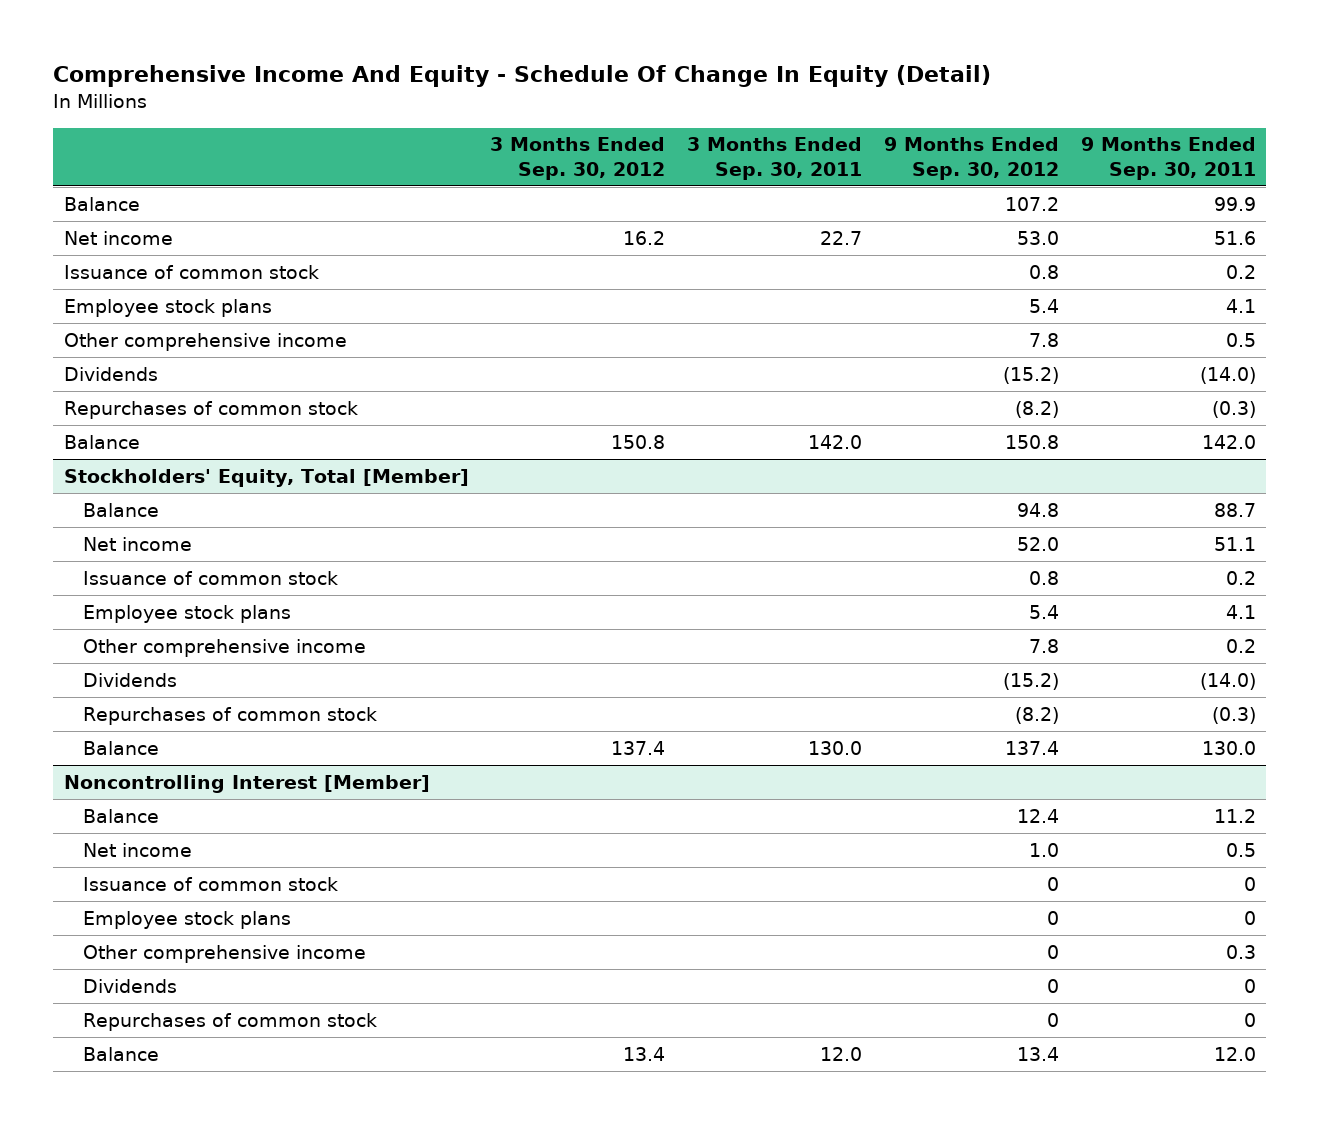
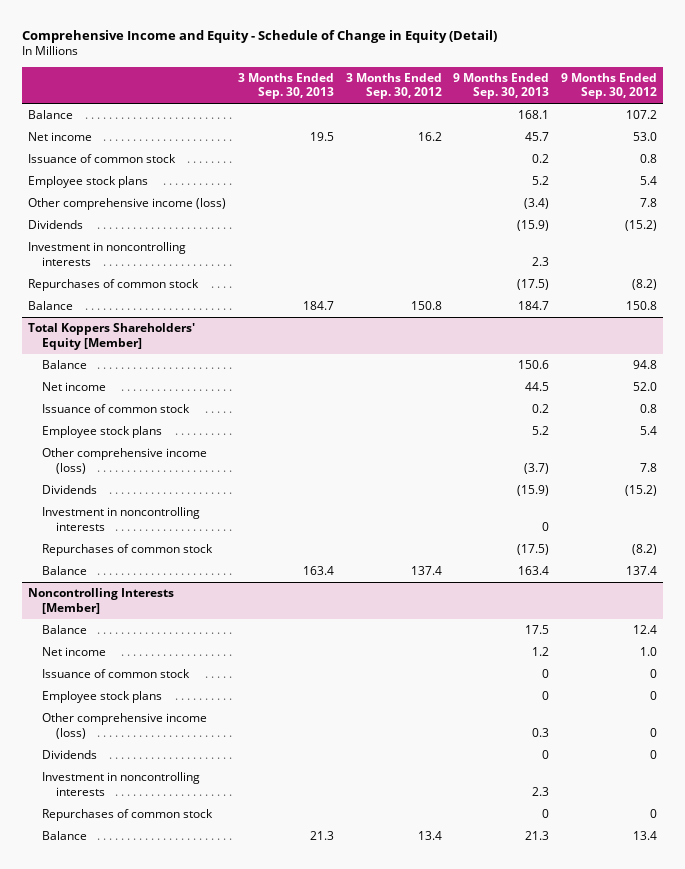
- Comprehensive Income And Equity - Schedule Of Change In Equity (Detail)
+ Comprehensive Income and Equity - Schedule of Change in Equity (Detail)
- | 3 Months Ended Sep. 30, 2012 | 3 Months Ended Sep. 30, 2011 | 9 Months Ended Sep. 30, 2012 | 9 Months Ended Sep. 30, 2011
+ | 3 Months Ended Sep. 30, 2013 | 3 Months Ended Sep. 30, 2012 | 9 Months Ended Sep. 30, 2013 | 9 Months Ended Sep. 30, 2012
- Other comprehensive income | | | 7.8 | 0.5
+ Other comprehensive income (loss) | | | (3.4) | 7.8
+ Investment in noncontrolling interests | | | 2.3 |
- Stockholders' Equity, Total [Member]
+ Total Koppers Shareholders' Equity [Member]
- Other comprehensive income | | | 7.8 | 0.2
+ Other comprehensive income (loss) | | | (3.7) | 7.8
+ Investment in noncontrolling interests | | | 0 |
- Noncontrolling Interest [Member]
+ Noncontrolling Interests [Member]
- Other comprehensive income | | | 0 | 0.3
+ Other comprehensive income (loss) | | | 0.3 | 0
+ Investment in noncontrolling interests | | | 2.3 |

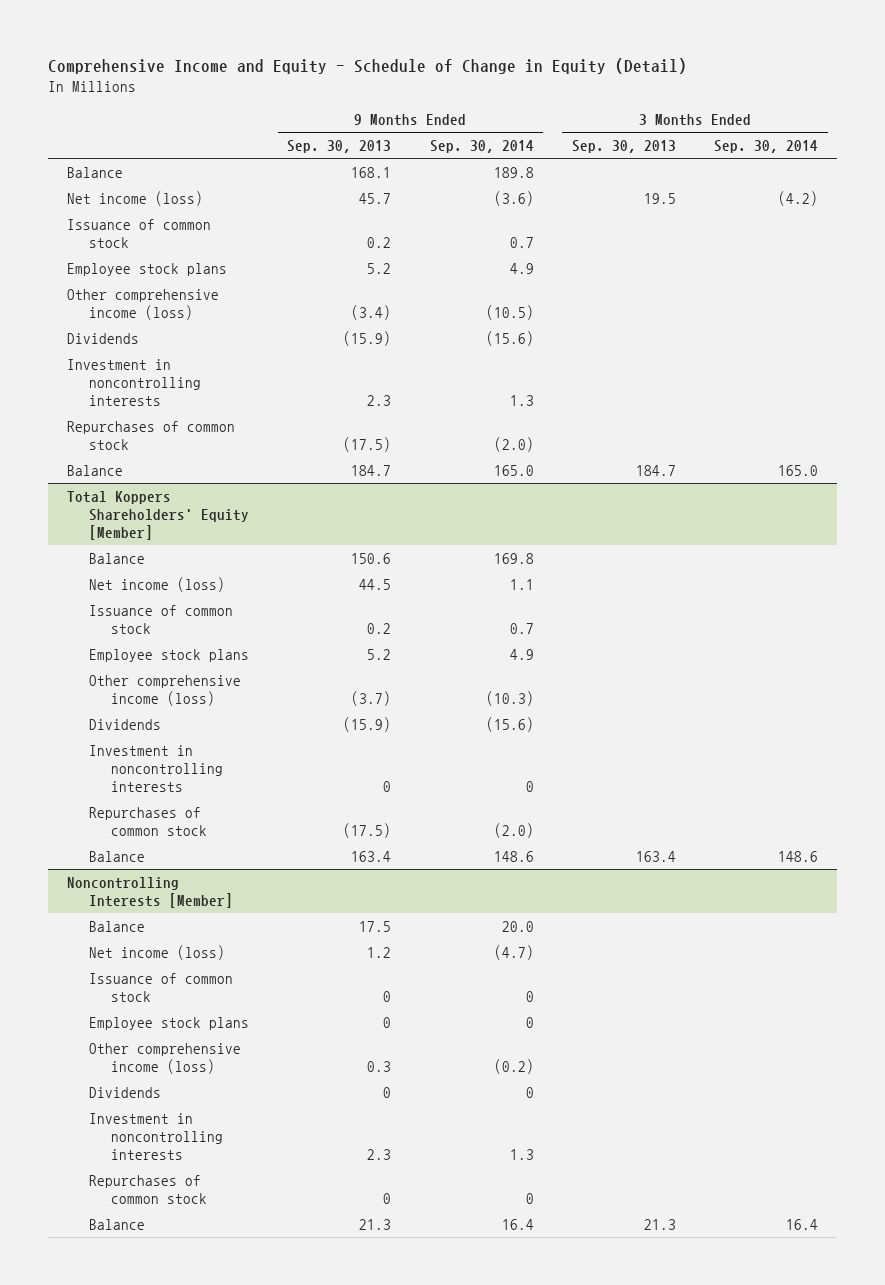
- | 3 Months Ended Sep. 30, 2013 | 3 Months Ended Sep. 30, 2012 | 9 Months Ended Sep. 30, 2013 | 9 Months Ended Sep. 30, 2012
+ | 9 Months Ended Sep. 30, 2013 | 9 Months Ended Sep. 30, 2014 | 3 Months Ended Sep. 30, 2013 | 3 Months Ended Sep. 30, 2014
- Net income | 19.5 | 16.2 | 45.7 | 53.0
+ Net income (loss) | 45.7 | (3.6) | 19.5 | (4.2)
@ Total Koppers Shareholders' Equity [Member]
- Net income | | | 44.5 | 52.0
+ Net income (loss) | 44.5 | 1.1 | |
@ Noncontrolling Interests [Member]
- Net income | | | 1.2 | 1.0
+ Net income (loss) | 1.2 | (4.7) | |

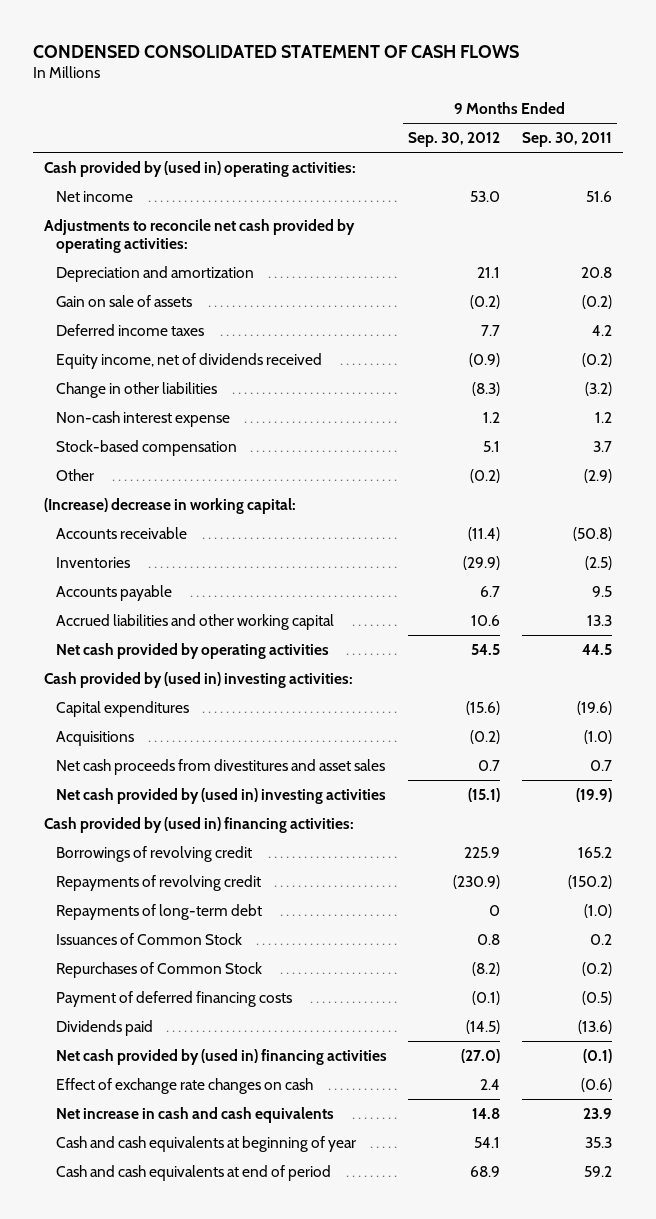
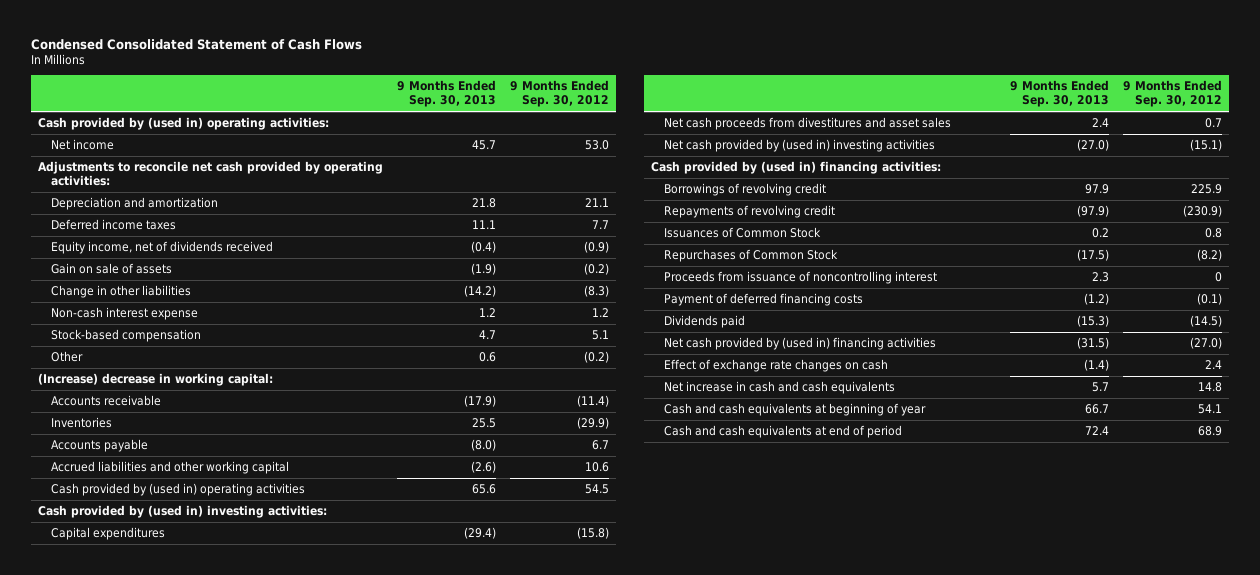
- CONDENSED CONSOLIDATED STATEMENT OF CASH FLOWS
+ Condensed Consolidated Statement of Cash Flows
- | 9 Months Ended Sep. 30, 2012 | 9 Months Ended Sep. 30, 2011
+ | 9 Months Ended Sep. 30, 2013 | 9 Months Ended Sep. 30, 2012
moved down: Gain on sale of assets | (1.9) | (0.2)
- Net cash provided by operating activities | 54.5 | 44.5
+ Cash provided by (used in) operating activities | 65.6 | 54.5
- Capital expenditures | (15.6) | (19.6)
- Acquisitions | (0.2) | (1.0)
+ Capital expenditures | (29.4) | (15.8)
- Repayments of long-term debt | 0 | (1.0)
+ Proceeds from issuance of noncontrolling interest | 2.3 | 0

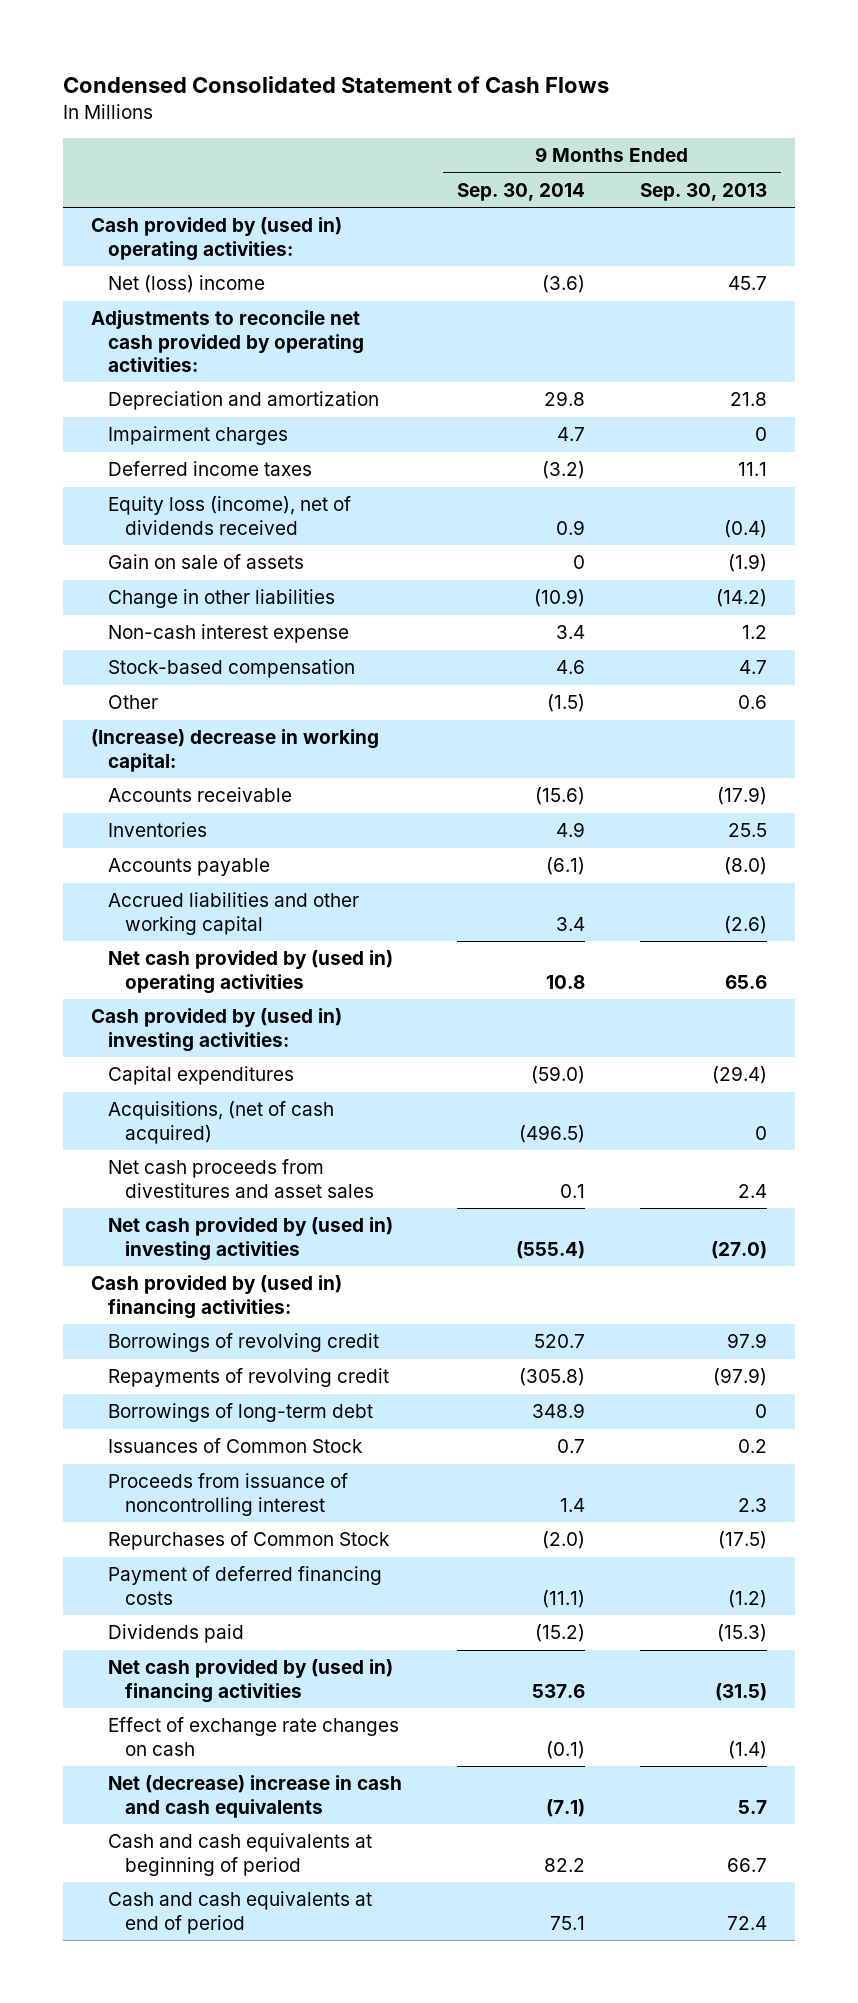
- | 9 Months Ended Sep. 30, 2013 | 9 Months Ended Sep. 30, 2012
+ | 9 Months Ended Sep. 30, 2014 | 9 Months Ended Sep. 30, 2013
- Net income | 45.7 | 53.0
+ Net (loss) income | (3.6) | 45.7
+ Impairment charges | 4.7 | 0
- Equity income, net of dividends received | (0.4) | (0.9)
+ Equity loss (income), net of dividends received | 0.9 | (0.4)
- Cash provided by (used in) operating activities | 65.6 | 54.5
+ Net cash provided by (used in) operating activities | 10.8 | 65.6
+ Acquisitions, (net of cash acquired) | (496.5) | 0
+ Borrowings of long-term debt | 348.9 | 0
moved down: Repurchases of Common Stock | (2.0) | (17.5)
- Net increase in cash and cash equivalents | 5.7 | 14.8
- Cash and cash equivalents at beginning of year | 66.7 | 54.1
+ Net (decrease) increase in cash and cash equivalents | (7.1) | 5.7
+ Cash and cash equivalents at beginning of period | 82.2 | 66.7

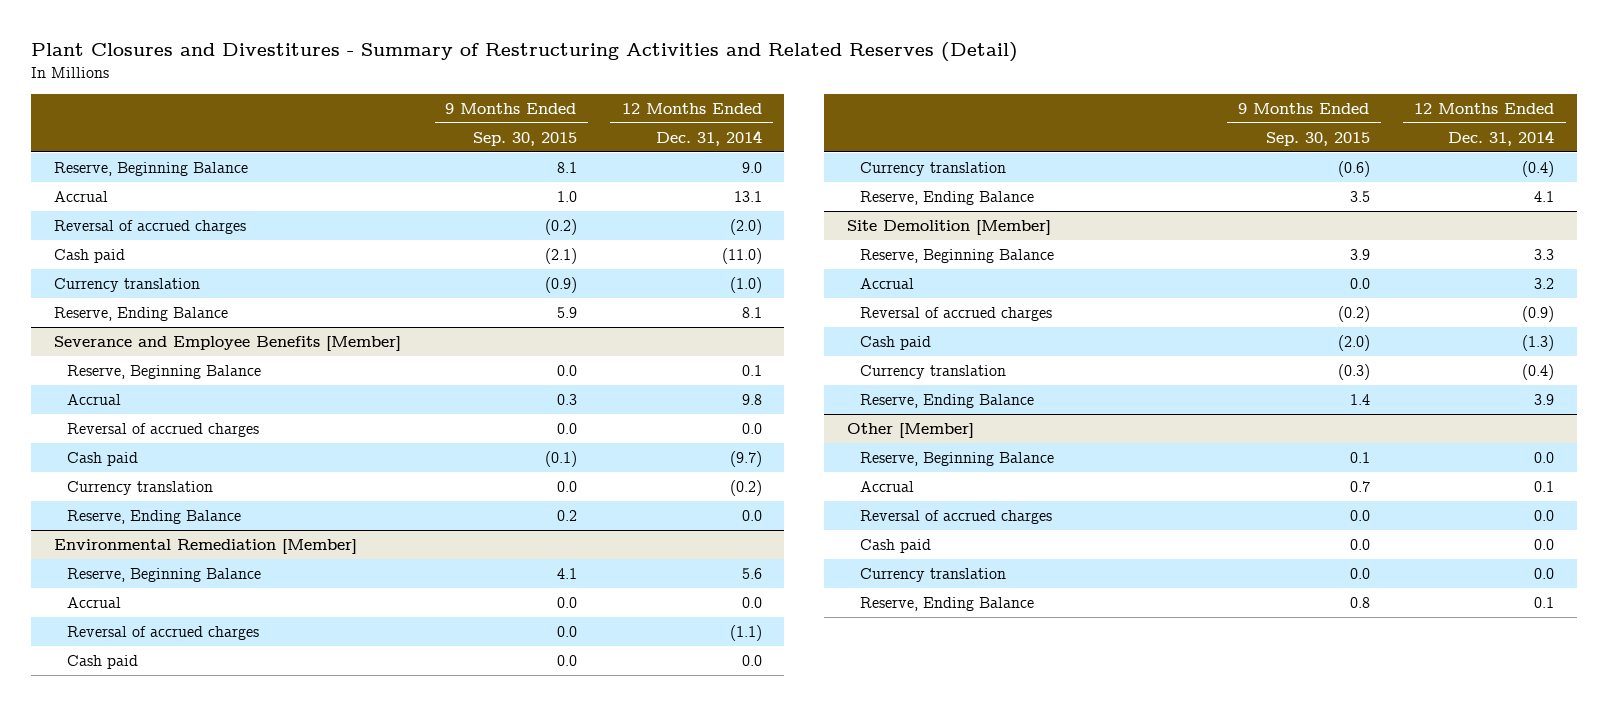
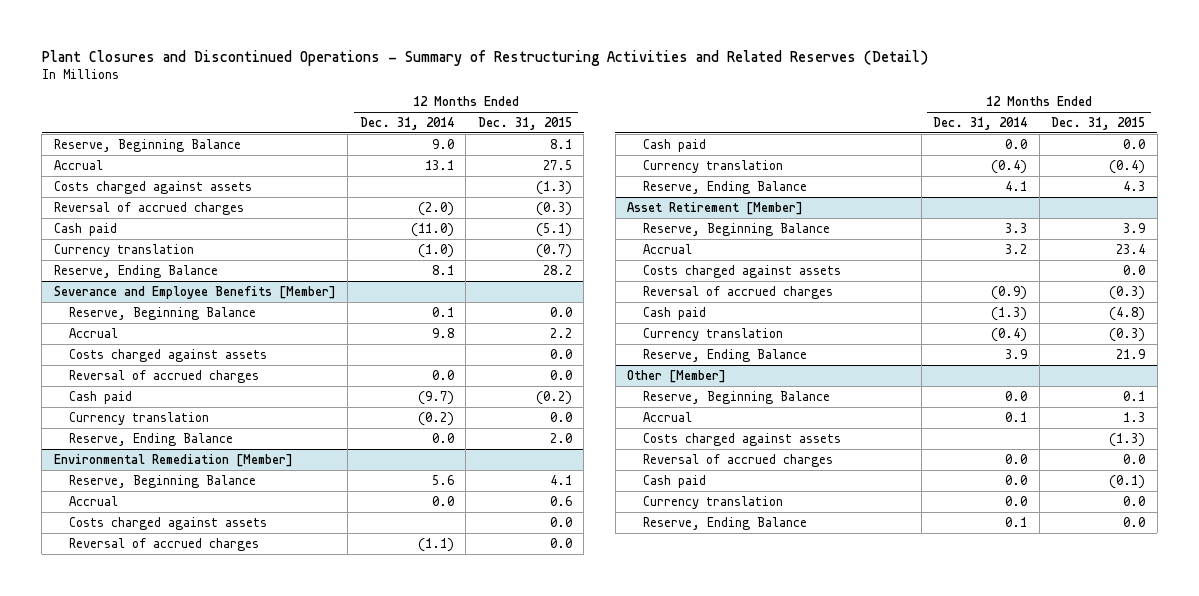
- Plant Closures and Divestitures - Summary of Restructuring Activities and Related Reserves (Detail)
+ Plant Closures and Discontinued Operations - Summary of Restructuring Activities and Related Reserves (Detail)
- | 9 Months Ended Sep. 30, 2015 | 12 Months Ended Dec. 31, 2014
+ | 12 Months Ended Dec. 31, 2014 | 12 Months Ended Dec. 31, 2015
+ Costs charged against assets | | (1.3)
@ Severance and Employee Benefits [Member]
+ Costs charged against assets | | 0.0
@ Environmental Remediation [Member]
+ Costs charged against assets | | 0.0
- Site Demolition [Member]
+ Asset Retirement [Member]
+ Costs charged against assets | | 0.0
@ Other [Member]
+ Costs charged against assets | | (1.3)

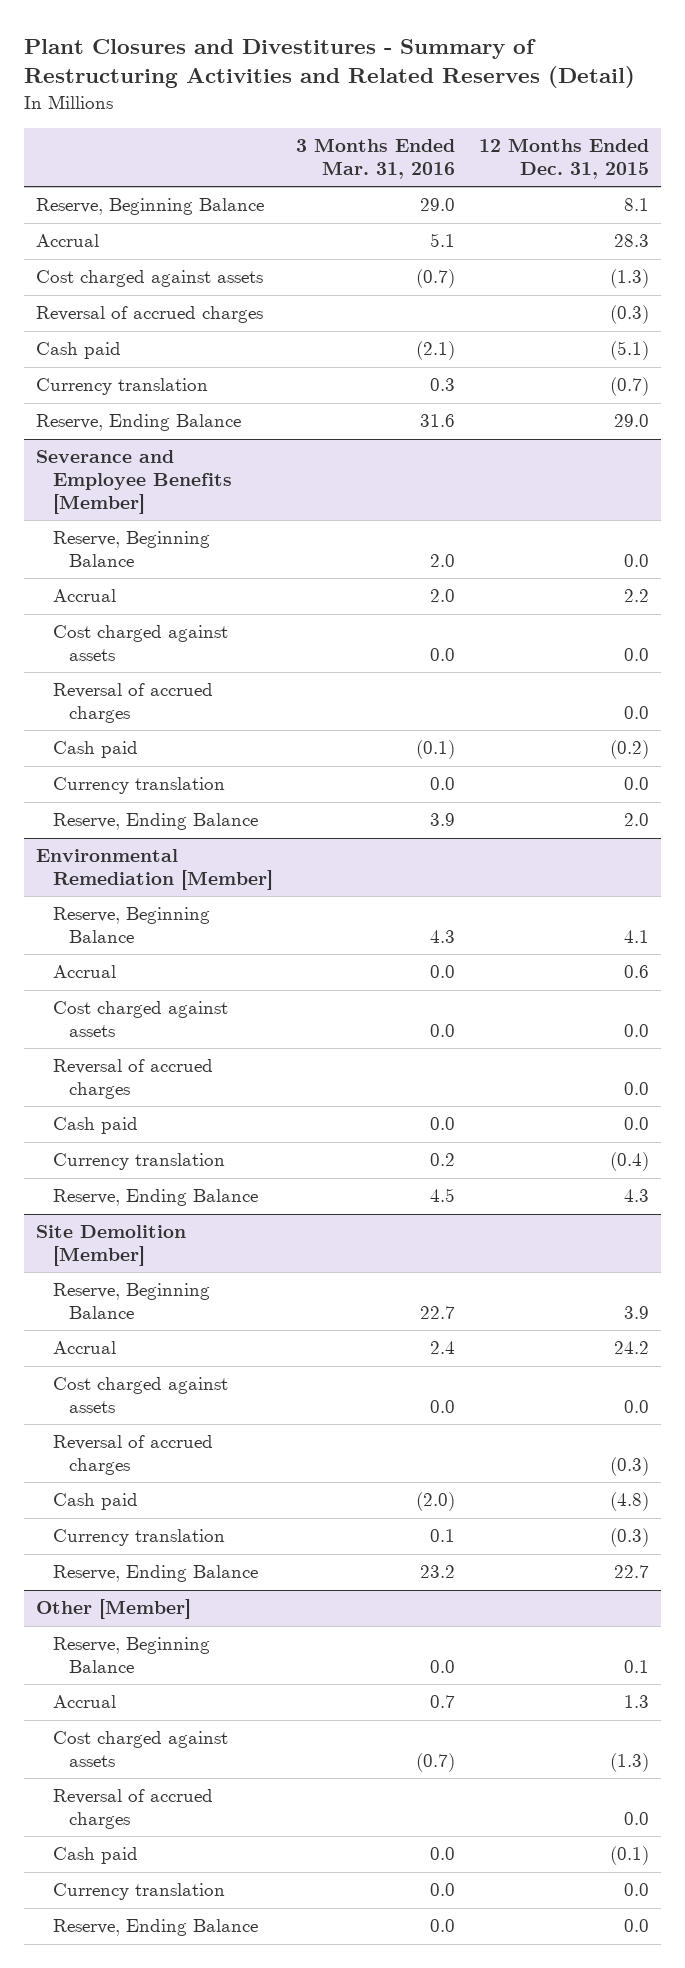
- Plant Closures and Discontinued Operations - Summary of Restructuring Activities and Related Reserves (Detail)
+ Plant Closures and Divestitures - Summary of Restructuring Activities and Related Reserves (Detail)
- | 12 Months Ended Dec. 31, 2014 | 12 Months Ended Dec. 31, 2015
+ | 3 Months Ended Mar. 31, 2016 | 12 Months Ended Dec. 31, 2015
- Accrual | 13.1 | 27.5
- Costs charged against assets | | (1.3)
+ Accrual | 5.1 | 28.3
+ Cost charged against assets | (0.7) | (1.3)
- Reserve, Ending Balance | 8.1 | 28.2
+ Reserve, Ending Balance | 31.6 | 29.0
@ Severance and Employee Benefits [Member]
- Costs charged against assets | | 0.0
+ Cost charged against assets | 0.0 | 0.0
@ Environmental Remediation [Member]
- Costs charged against assets | | 0.0
+ Cost charged against assets | 0.0 | 0.0
- Asset Retirement [Member]
+ Site Demolition [Member]
- Accrual | 3.2 | 23.4
- Costs charged against assets | | 0.0
+ Accrual | 2.4 | 24.2
+ Cost charged against assets | 0.0 | 0.0
- Reserve, Ending Balance | 3.9 | 21.9
+ Reserve, Ending Balance | 23.2 | 22.7
@ Other [Member]
- Costs charged against assets | | (1.3)
+ Cost charged against assets | (0.7) | (1.3)

